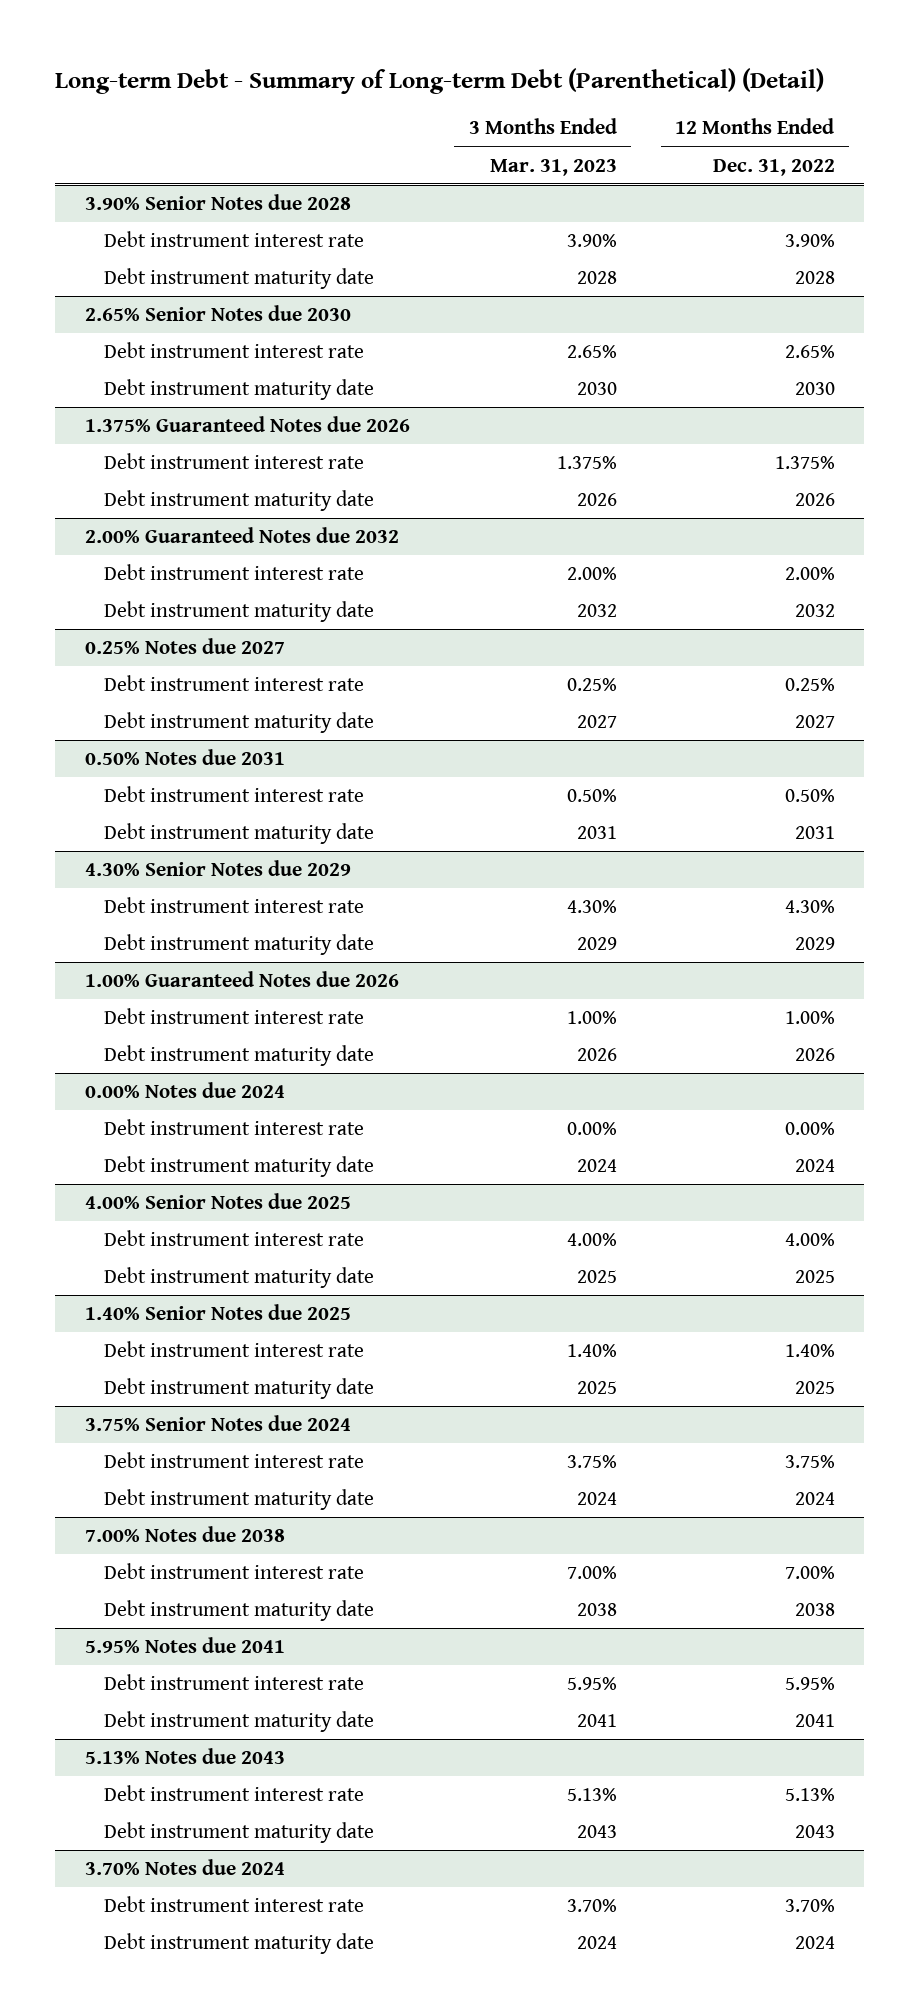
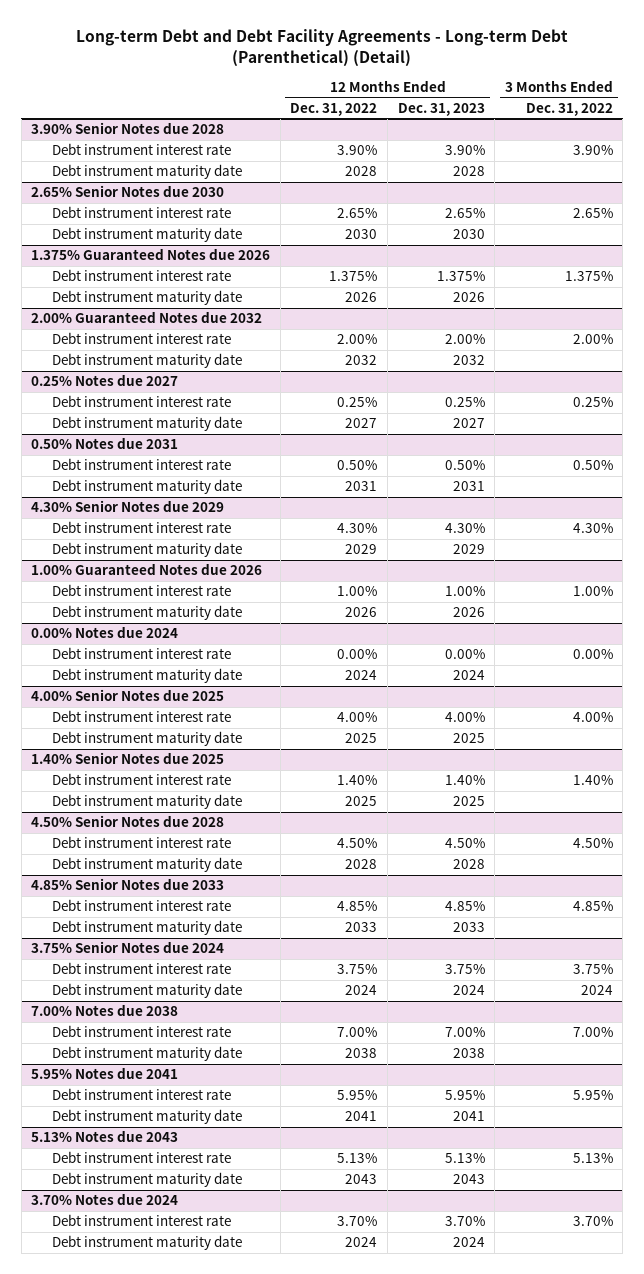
- Long-term Debt - Summary of Long-term Debt (Parenthetical) (Detail)
+ Long-term Debt and Debt Facility Agreements - Long-term Debt (Parenthetical) (Detail)
- | 3 Months Ended Mar. 31, 2023 | 12 Months Ended Dec. 31, 2022
+ | 12 Months Ended Dec. 31, 2022 | 12 Months Ended Dec. 31, 2023 | 3 Months Ended Dec. 31, 2022
+ 4.50% Senior Notes due 2028
+ Debt instrument interest rate | 4.50% | 4.50% | 4.50%
+ Debt instrument maturity date | 2028 | 2028 |
+ 4.85% Senior Notes due 2033
+ Debt instrument interest rate | 4.85% | 4.85% | 4.85%
+ Debt instrument maturity date | 2033 | 2033 |

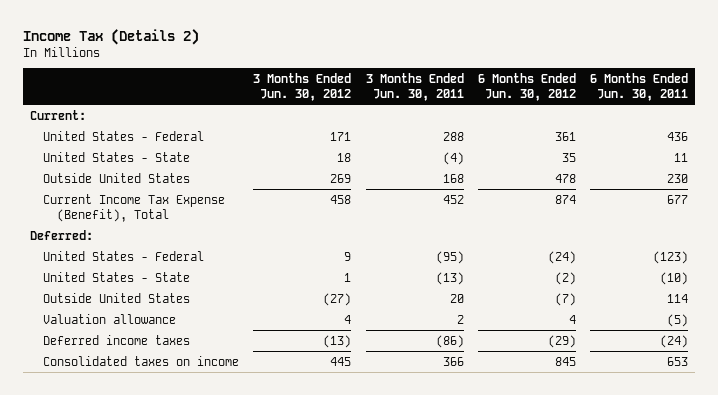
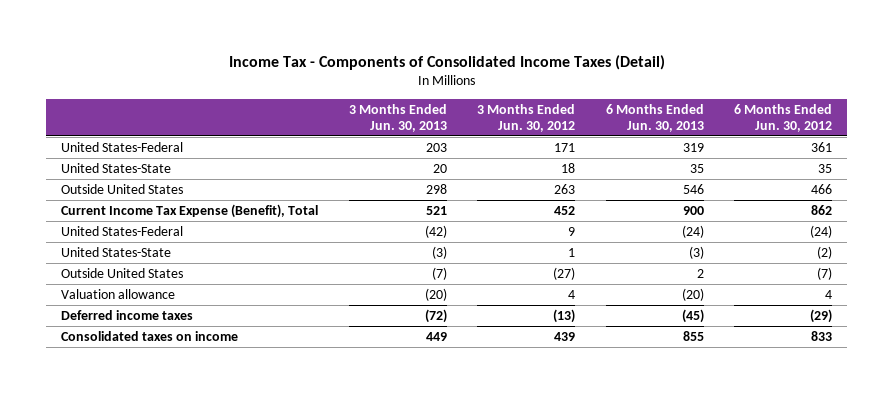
- Income Tax (Details 2)
+ Income Tax - Components of Consolidated Income Taxes (Detail)
- | 3 Months Ended Jun. 30, 2012 | 3 Months Ended Jun. 30, 2011 | 6 Months Ended Jun. 30, 2012 | 6 Months Ended Jun. 30, 2011
+ | 3 Months Ended Jun. 30, 2013 | 3 Months Ended Jun. 30, 2012 | 6 Months Ended Jun. 30, 2013 | 6 Months Ended Jun. 30, 2012
- Current:
- United States - Federal | 171 | 288 | 361 | 436
- United States - State | 18 | (4) | 35 | 11
- Outside United States | 269 | 168 | 478 | 230
- Current Income Tax Expense (Benefit), Total | 458 | 452 | 874 | 677
- Deferred:
- United States - Federal | 9 | (95) | (24) | (123)
- United States - State | 1 | (13) | (2) | (10)
+ United States-Federal | 203 | 171 | 319 | 361
+ United States-State | 20 | 18 | 35 | 35
+ Outside United States | 298 | 263 | 546 | 466
+ Current Income Tax Expense (Benefit), Total | 521 | 452 | 900 | 862
+ United States-Federal | (42) | 9 | (24) | (24)
+ United States-State | (3) | 1 | (3) | (2)
- Consolidated taxes on income | 445 | 366 | 845 | 653
+ Consolidated taxes on income | 449 | 439 | 855 | 833

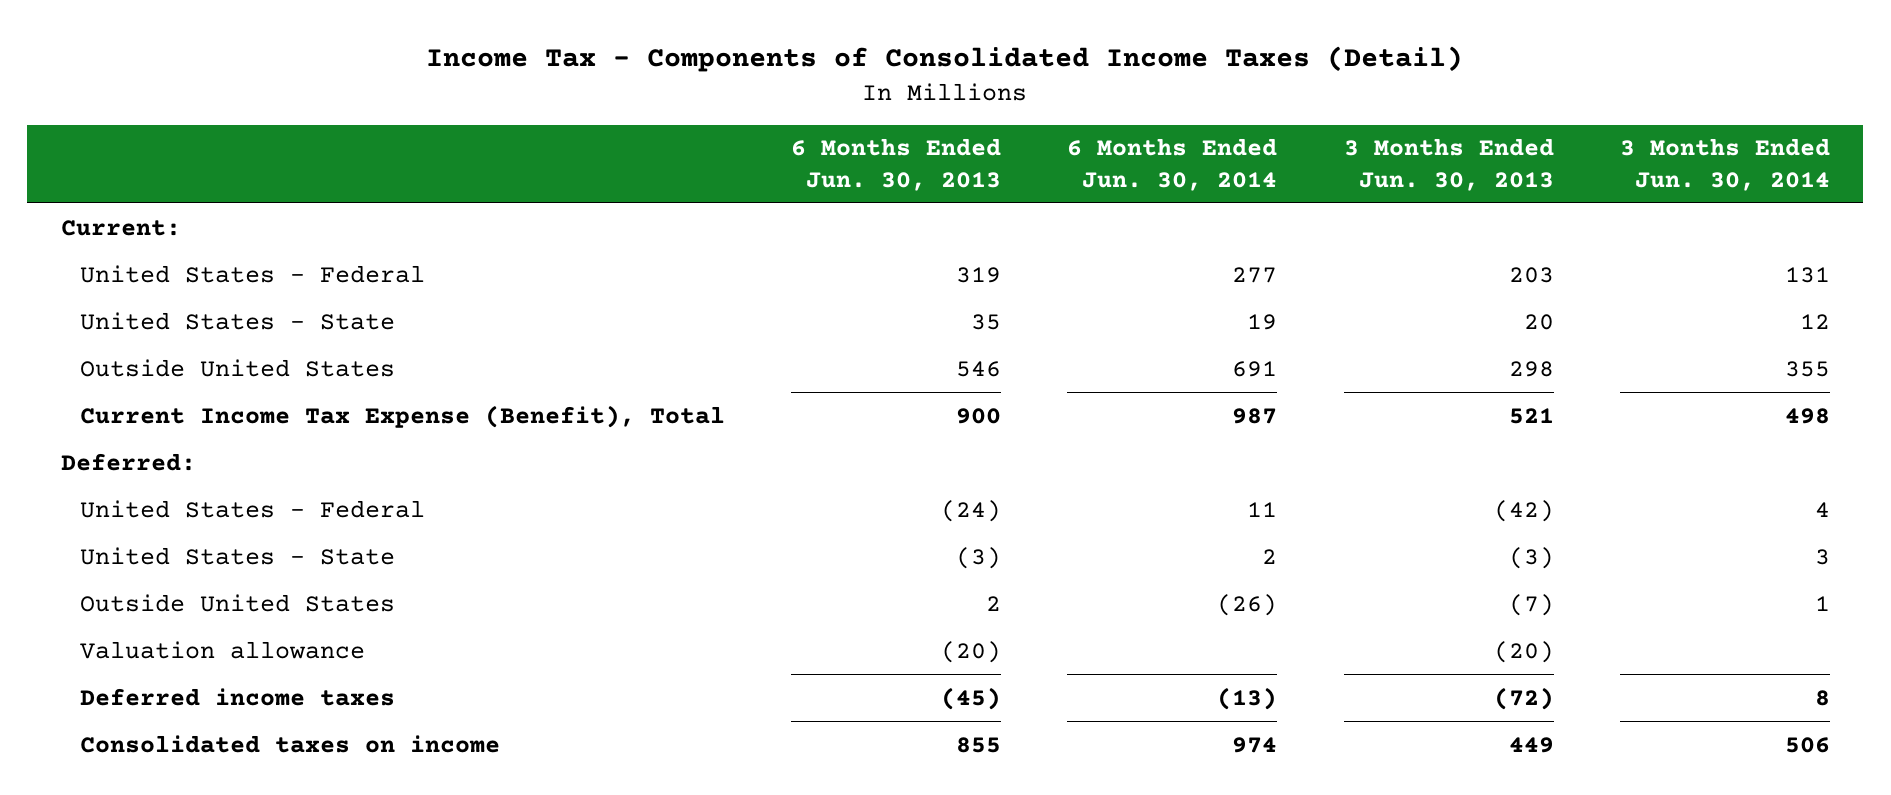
- | 3 Months Ended Jun. 30, 2013 | 3 Months Ended Jun. 30, 2012 | 6 Months Ended Jun. 30, 2013 | 6 Months Ended Jun. 30, 2012
+ | 6 Months Ended Jun. 30, 2013 | 6 Months Ended Jun. 30, 2014 | 3 Months Ended Jun. 30, 2013 | 3 Months Ended Jun. 30, 2014
- United States-Federal | 203 | 171 | 319 | 361
- United States-State | 20 | 18 | 35 | 35
+ Current:
+ United States - Federal | 319 | 277 | 203 | 131
+ United States - State | 35 | 19 | 20 | 12
- United States-Federal | (42) | 9 | (24) | (24)
- United States-State | (3) | 1 | (3) | (2)
+ Deferred:
+ United States - Federal | (24) | 11 | (42) | 4
+ United States - State | (3) | 2 | (3) | 3

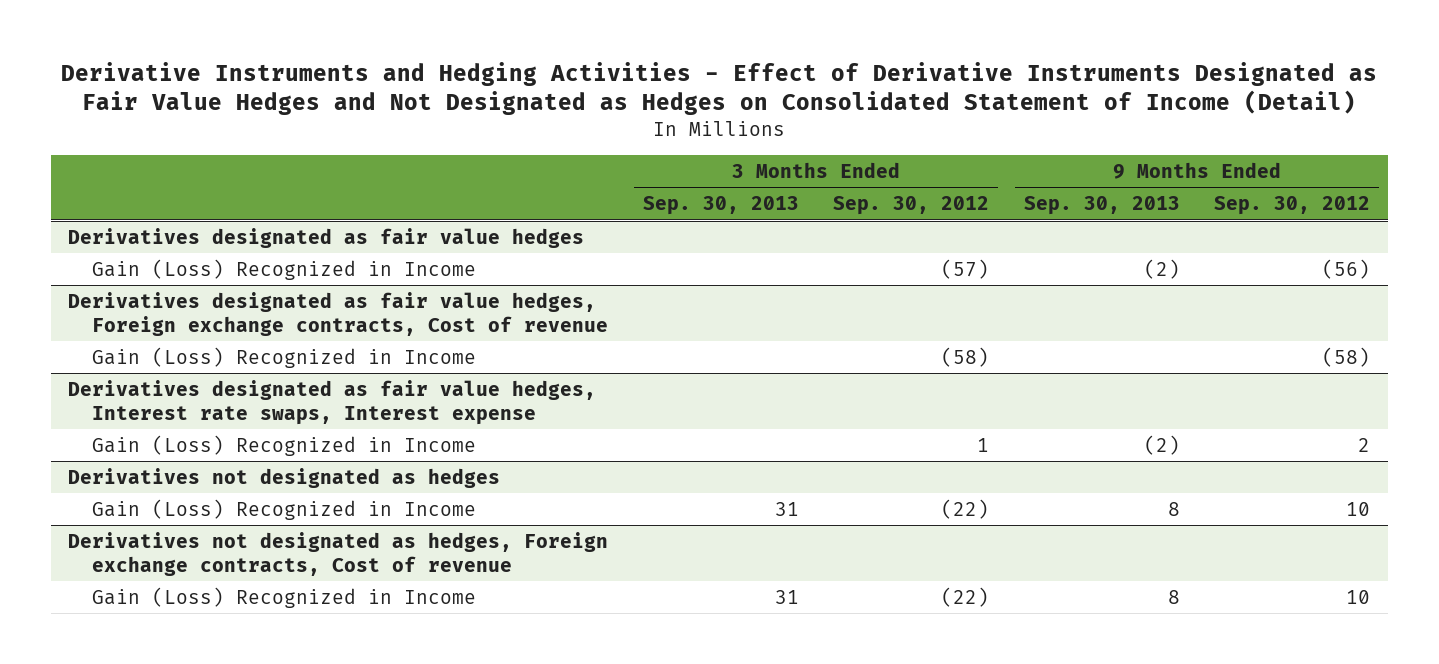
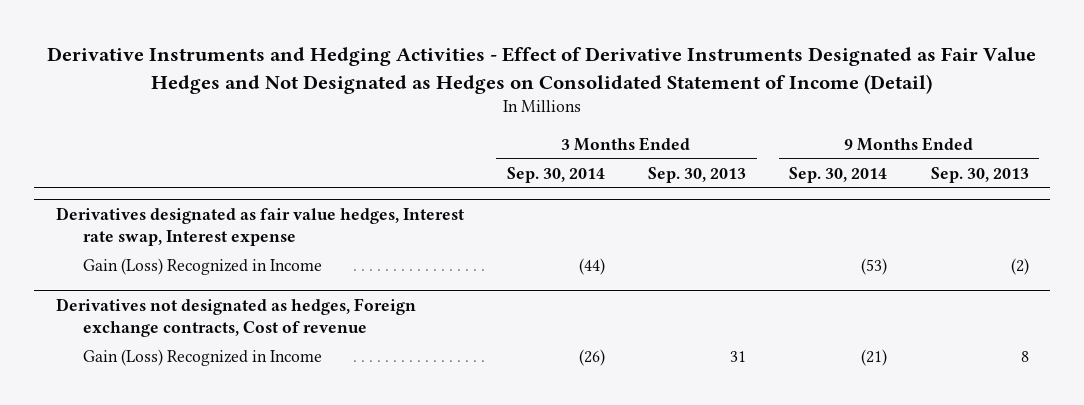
- | 3 Months Ended Sep. 30, 2013 | 3 Months Ended Sep. 30, 2012 | 9 Months Ended Sep. 30, 2013 | 9 Months Ended Sep. 30, 2012
+ | 3 Months Ended Sep. 30, 2014 | 3 Months Ended Sep. 30, 2013 | 9 Months Ended Sep. 30, 2014 | 9 Months Ended Sep. 30, 2013
- Derivatives designated as fair value hedges
- Gain (Loss) Recognized in Income | | (57) | (2) | (56)
- Derivatives designated as fair value hedges, Foreign exchange contracts, Cost of revenue
- Gain (Loss) Recognized in Income | | (58) | | (58)
- Derivatives designated as fair value hedges, Interest rate swaps, Interest expense
+ Derivatives designated as fair value hedges, Interest rate swap, Interest expense
- Derivatives not designated as hedges
- Gain (Loss) Recognized in Income | 31 | (22) | 8 | 10

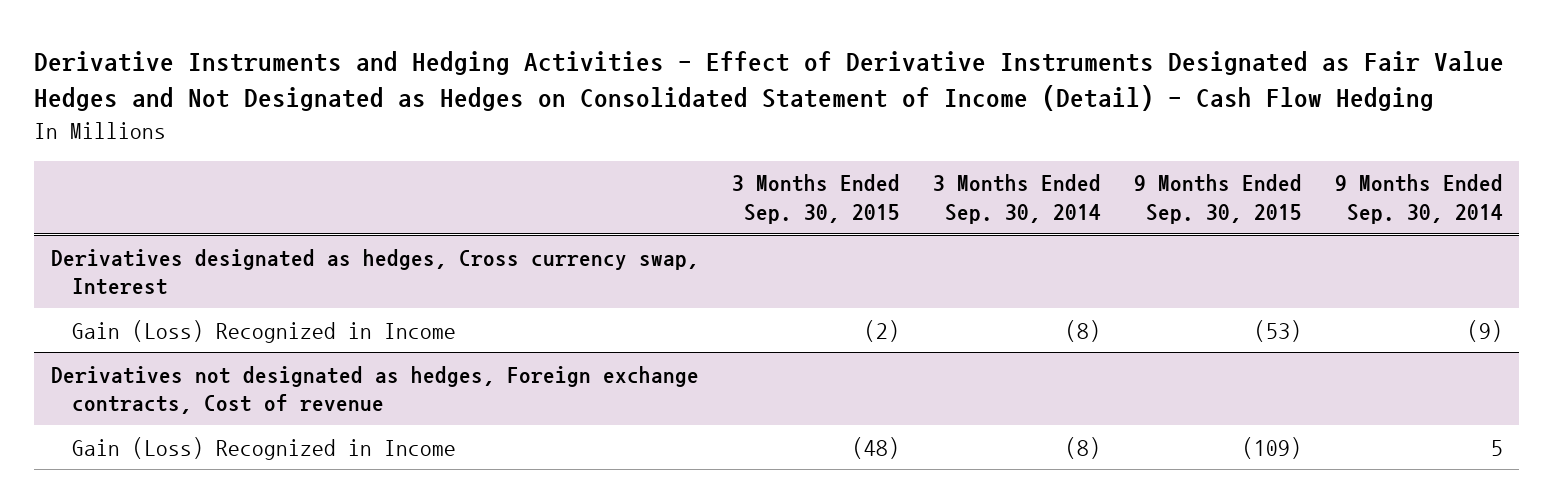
- Derivative Instruments and Hedging Activities - Effect of Derivative Instruments Designated as Fair Value Hedges and Not Designated as Hedges on Consolidated Statement of Income (Detail)
+ Derivative Instruments and Hedging Activities - Effect of Derivative Instruments Designated as Fair Value Hedges and Not Designated as Hedges on Consolidated Statement of Income (Detail) - Cash Flow Hedging
- | 3 Months Ended Sep. 30, 2014 | 3 Months Ended Sep. 30, 2013 | 9 Months Ended Sep. 30, 2014 | 9 Months Ended Sep. 30, 2013
+ | 3 Months Ended Sep. 30, 2015 | 3 Months Ended Sep. 30, 2014 | 9 Months Ended Sep. 30, 2015 | 9 Months Ended Sep. 30, 2014
- Derivatives designated as fair value hedges, Interest rate swap, Interest expense
- Gain (Loss) Recognized in Income | (44) | | (53) | (2)
+ Derivatives designated as hedges, Cross currency swap, Interest
+ Gain (Loss) Recognized in Income | (2) | (8) | (53) | (9)
@ Derivatives not designated as hedges, Foreign exchange contracts, Cost of revenue
- Gain (Loss) Recognized in Income | (26) | 31 | (21) | 8
+ Gain (Loss) Recognized in Income | (48) | (8) | (109) | 5

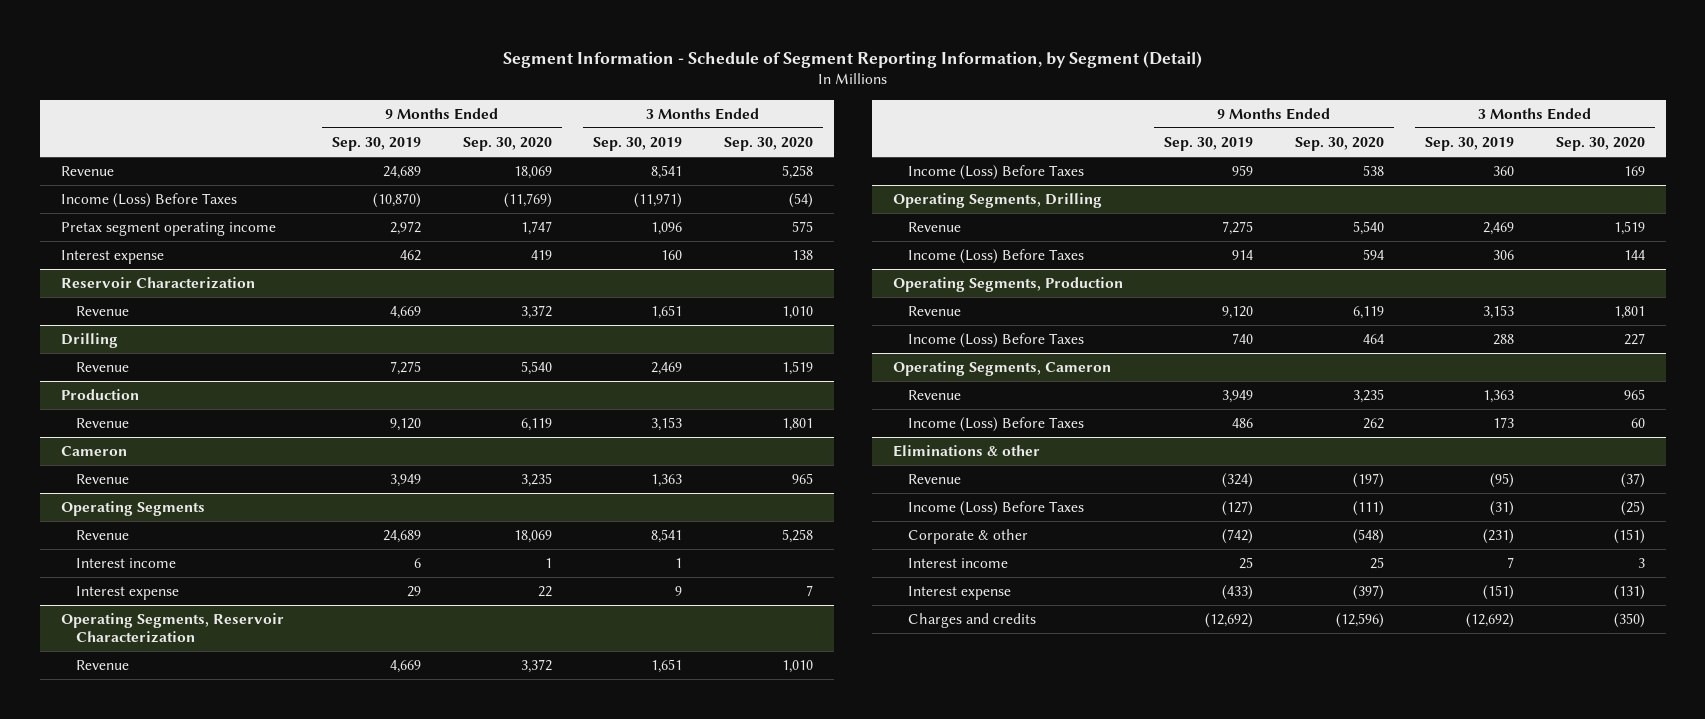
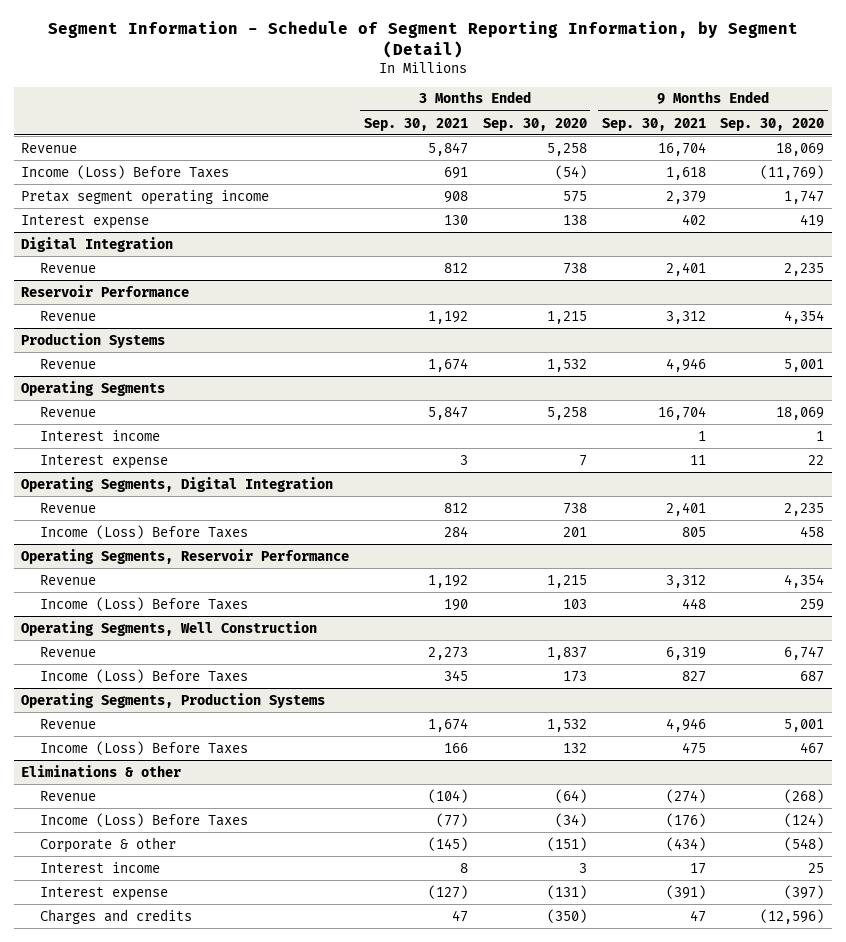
- | 9 Months Ended Sep. 30, 2019 | 9 Months Ended Sep. 30, 2020 | 3 Months Ended Sep. 30, 2019 | 3 Months Ended Sep. 30, 2020
+ | 3 Months Ended Sep. 30, 2021 | 3 Months Ended Sep. 30, 2020 | 9 Months Ended Sep. 30, 2021 | 9 Months Ended Sep. 30, 2020
- Reservoir Characterization
- Revenue | 4,669 | 3,372 | 1,651 | 1,010
- Drilling
- Revenue | 7,275 | 5,540 | 2,469 | 1,519
- Production
- Revenue | 9,120 | 6,119 | 3,153 | 1,801
- Cameron
- Revenue | 3,949 | 3,235 | 1,363 | 965
+ Digital Integration
+ Revenue | 812 | 738 | 2,401 | 2,235
+ Reservoir Performance
+ Revenue | 1,192 | 1,215 | 3,312 | 4,354
+ Production Systems
+ Revenue | 1,674 | 1,532 | 4,946 | 5,001
- Operating Segments, Reservoir Characterization
- Revenue | 4,669 | 3,372 | 1,651 | 1,010
- Income (Loss) Before Taxes | 959 | 538 | 360 | 169
- Operating Segments, Drilling
- Revenue | 7,275 | 5,540 | 2,469 | 1,519
- Income (Loss) Before Taxes | 914 | 594 | 306 | 144
- Operating Segments, Production
- Revenue | 9,120 | 6,119 | 3,153 | 1,801
- Income (Loss) Before Taxes | 740 | 464 | 288 | 227
- Operating Segments, Cameron
- Revenue | 3,949 | 3,235 | 1,363 | 965
- Income (Loss) Before Taxes | 486 | 262 | 173 | 60
+ Operating Segments, Digital Integration
+ Revenue | 812 | 738 | 2,401 | 2,235
+ Income (Loss) Before Taxes | 284 | 201 | 805 | 458
+ Operating Segments, Reservoir Performance
+ Revenue | 1,192 | 1,215 | 3,312 | 4,354
+ Income (Loss) Before Taxes | 190 | 103 | 448 | 259
+ Operating Segments, Well Construction
+ Revenue | 2,273 | 1,837 | 6,319 | 6,747
+ Income (Loss) Before Taxes | 345 | 173 | 827 | 687
+ Operating Segments, Production Systems
+ Revenue | 1,674 | 1,532 | 4,946 | 5,001
+ Income (Loss) Before Taxes | 166 | 132 | 475 | 467
@ Eliminations & other
- Revenue | (324) | (197) | (95) | (37)
- Income (Loss) Before Taxes | (127) | (111) | (31) | (25)
+ Revenue | (104) | (64) | (274) | (268)
+ Income (Loss) Before Taxes | (77) | (34) | (176) | (124)

